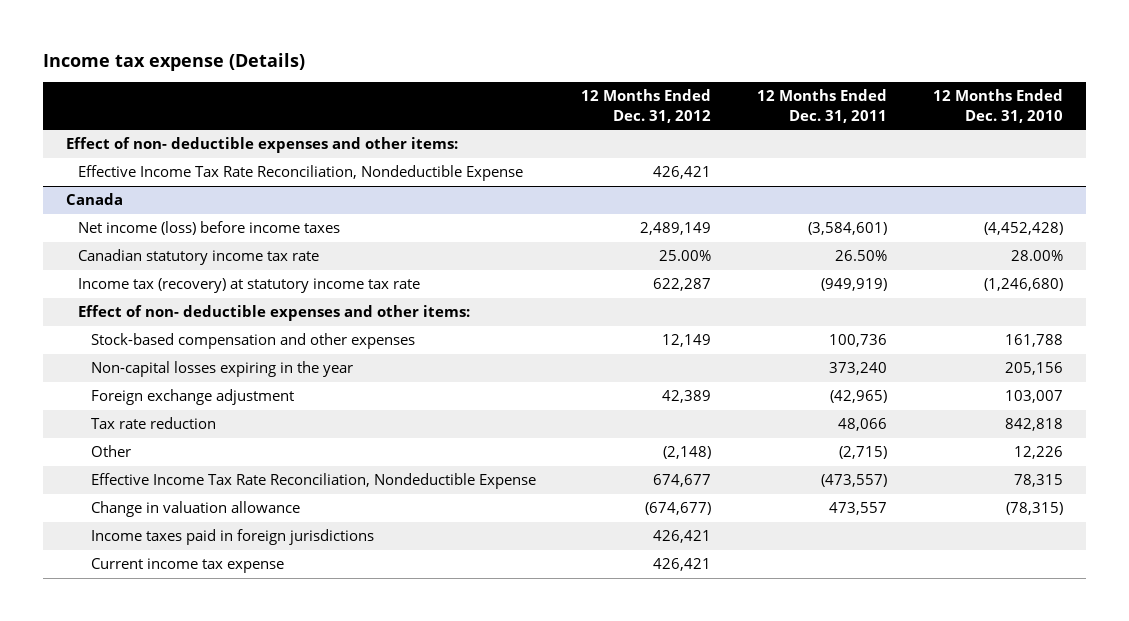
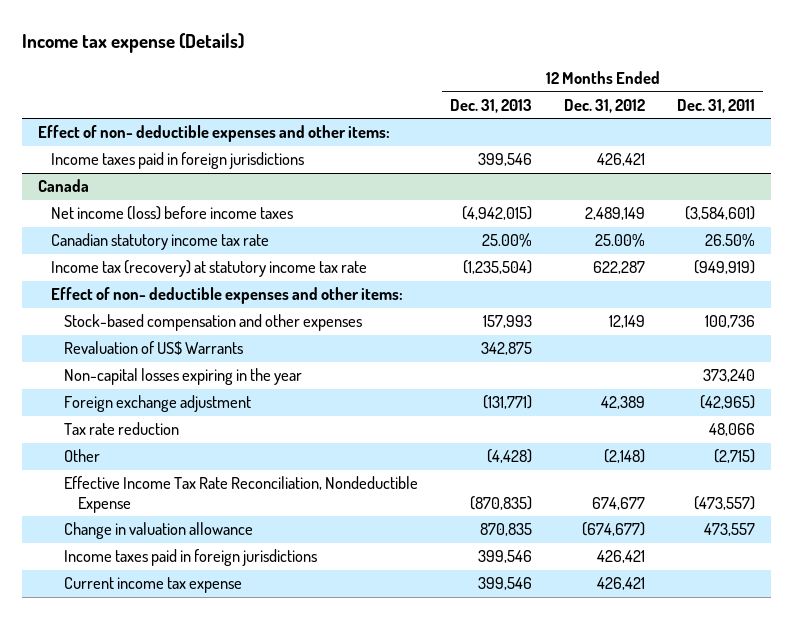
- | 12 Months Ended Dec. 31, 2012 | 12 Months Ended Dec. 31, 2011 | 12 Months Ended Dec. 31, 2010
+ | 12 Months Ended Dec. 31, 2013 | 12 Months Ended Dec. 31, 2012 | 12 Months Ended Dec. 31, 2011
- Effective Income Tax Rate Reconciliation, Nondeductible Expense | 426,421 | |
+ Income taxes paid in foreign jurisdictions | 399,546 | 426,421 |
@ Canada
+ Revaluation of US$ Warrants | 342,875 | |

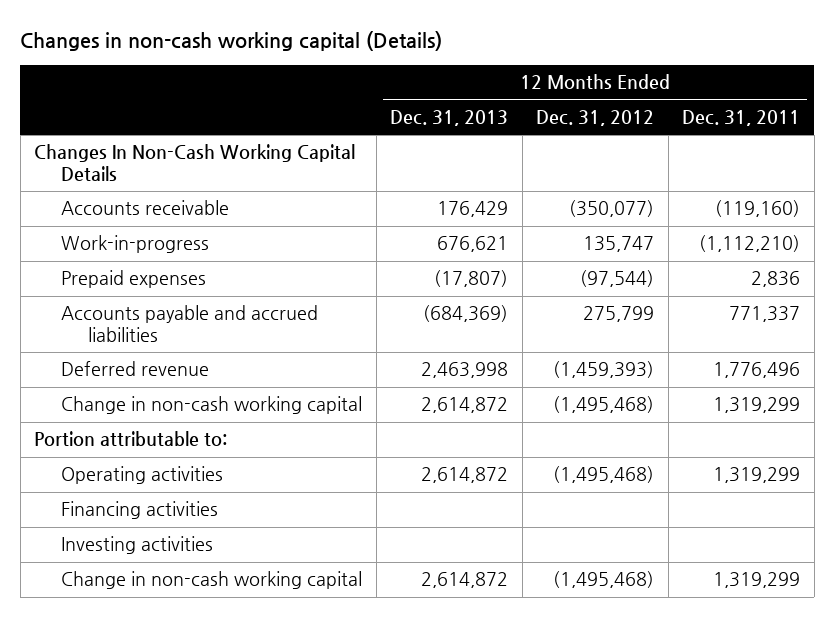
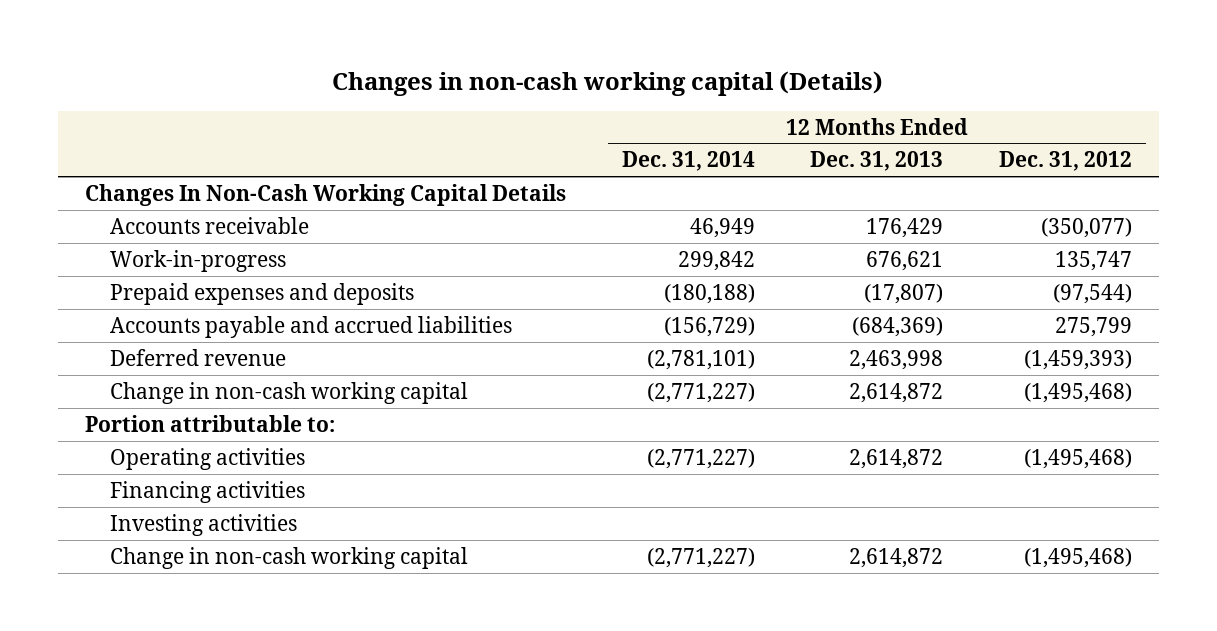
- | 12 Months Ended Dec. 31, 2013 | 12 Months Ended Dec. 31, 2012 | 12 Months Ended Dec. 31, 2011
+ | 12 Months Ended Dec. 31, 2014 | 12 Months Ended Dec. 31, 2013 | 12 Months Ended Dec. 31, 2012
- Prepaid expenses | (17,807) | (97,544) | 2,836
+ Prepaid expenses and deposits | (180,188) | (17,807) | (97,544)

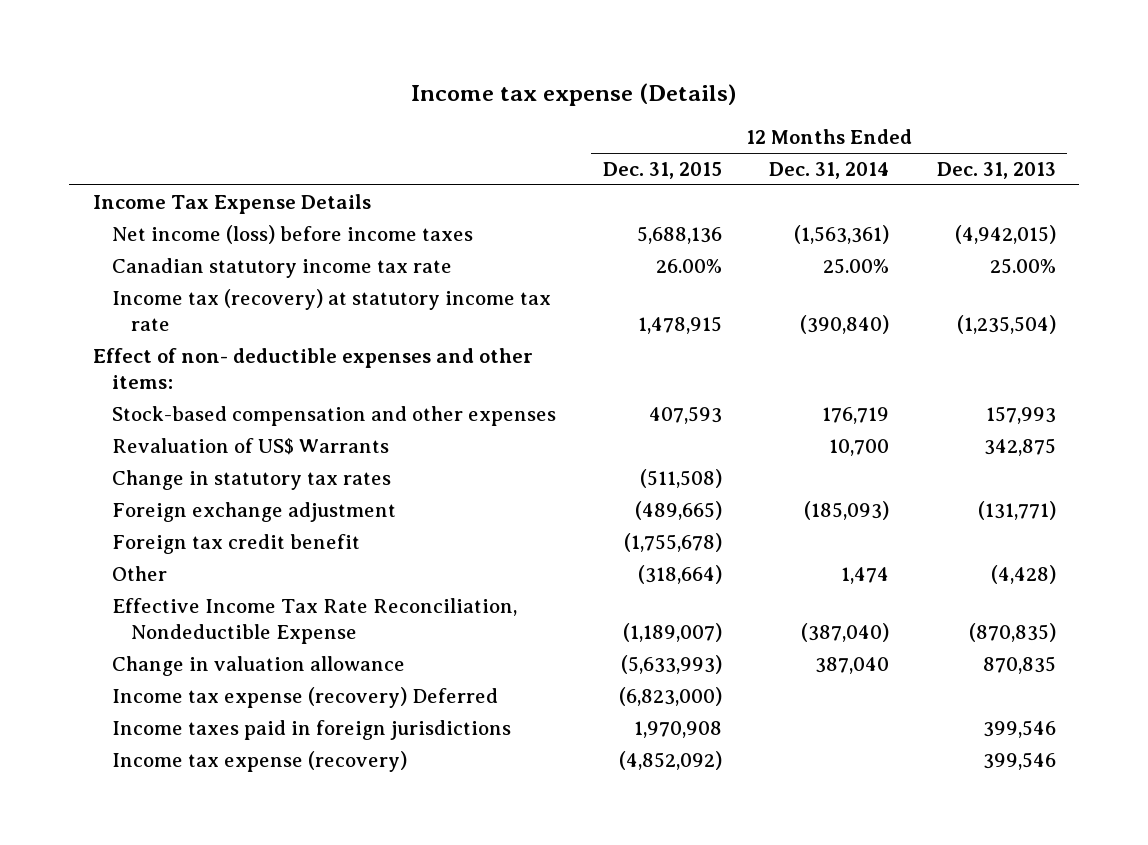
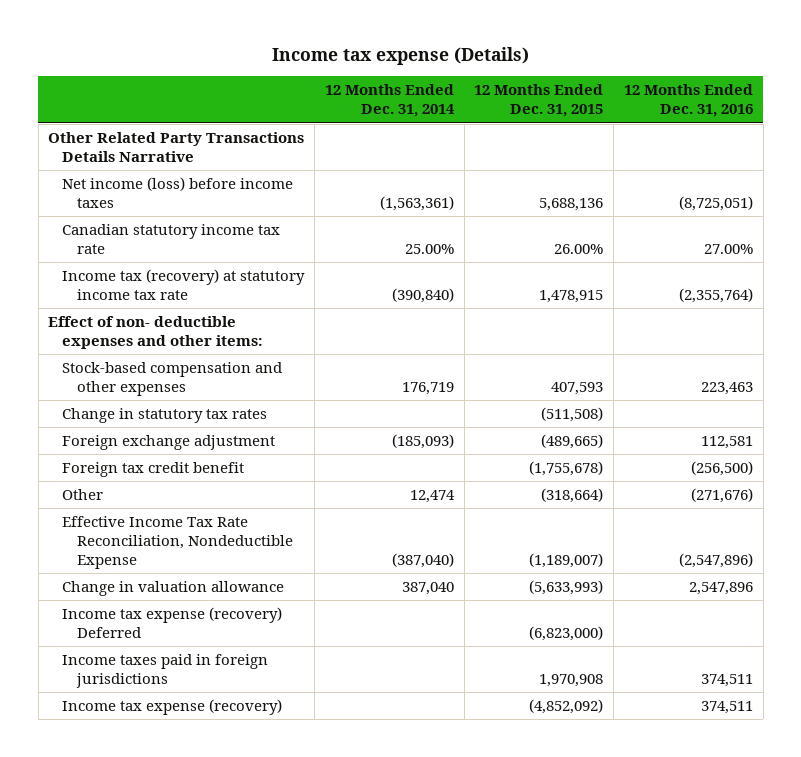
- | 12 Months Ended Dec. 31, 2015 | 12 Months Ended Dec. 31, 2014 | 12 Months Ended Dec. 31, 2013
+ | 12 Months Ended Dec. 31, 2014 | 12 Months Ended Dec. 31, 2015 | 12 Months Ended Dec. 31, 2016
- Income Tax Expense Details
+ Other Related Party Transactions Details Narrative
- Revaluation of US$ Warrants | | 10,700 | 342,875
- Other | (318,664) | 1,474 | (4,428)
+ Other | 12,474 | (318,664) | (271,676)

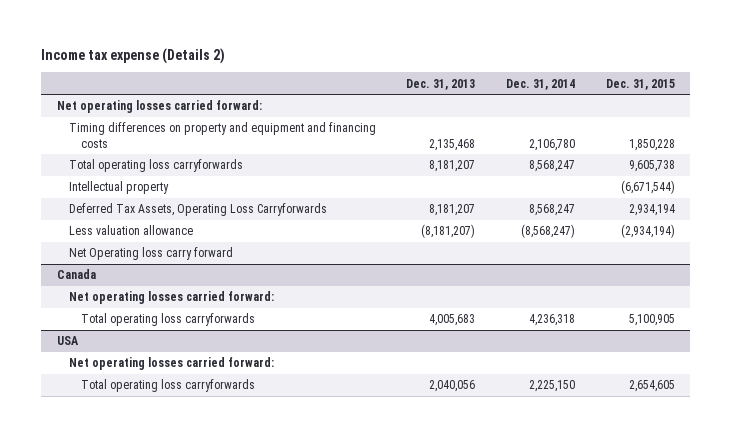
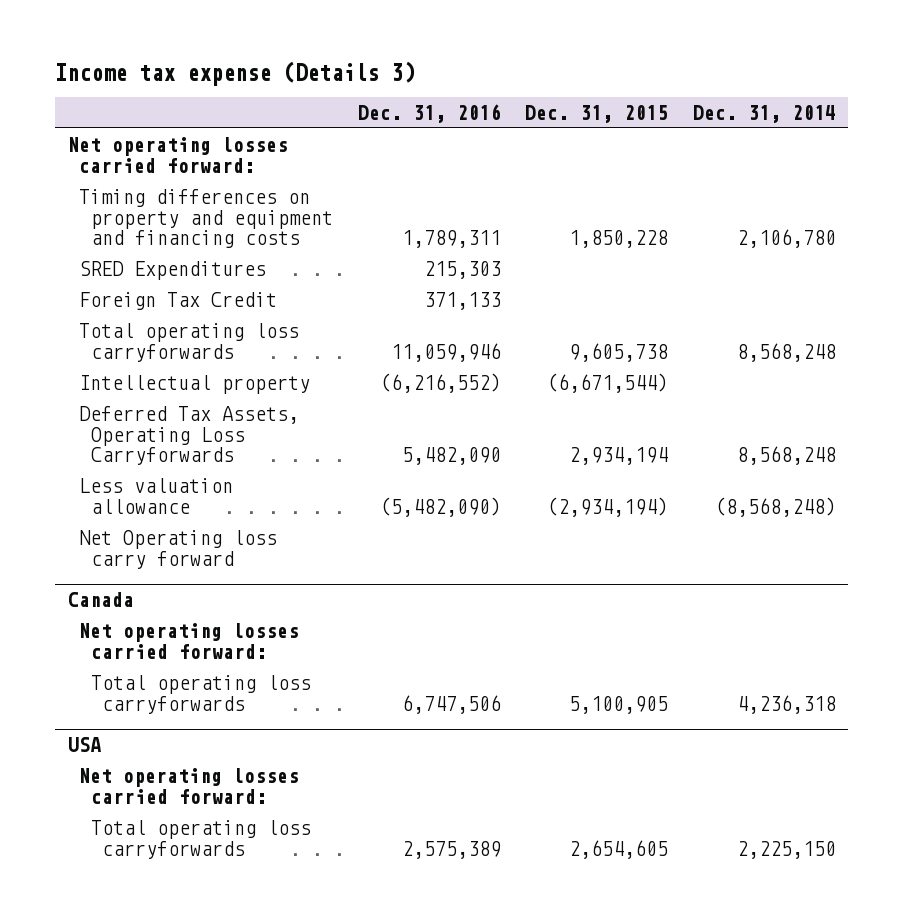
- Income tax expense (Details 2)
+ Income tax expense (Details 3)
- | Dec. 31, 2013 | Dec. 31, 2014 | Dec. 31, 2015
+ | Dec. 31, 2016 | Dec. 31, 2015 | Dec. 31, 2014
- Total operating loss carryforwards | 8,181,207 | 8,568,247 | 9,605,738
+ SRED Expenditures | 215,303 | |
+ Foreign Tax Credit | 371,133 | |
+ Total operating loss carryforwards | 11,059,946 | 9,605,738 | 8,568,248
- Deferred Tax Assets, Operating Loss Carryforwards | 8,181,207 | 8,568,247 | 2,934,194
- Less valuation allowance | (8,181,207) | (8,568,247) | (2,934,194)
+ Deferred Tax Assets, Operating Loss Carryforwards | 5,482,090 | 2,934,194 | 8,568,248
+ Less valuation allowance | (5,482,090) | (2,934,194) | (8,568,248)

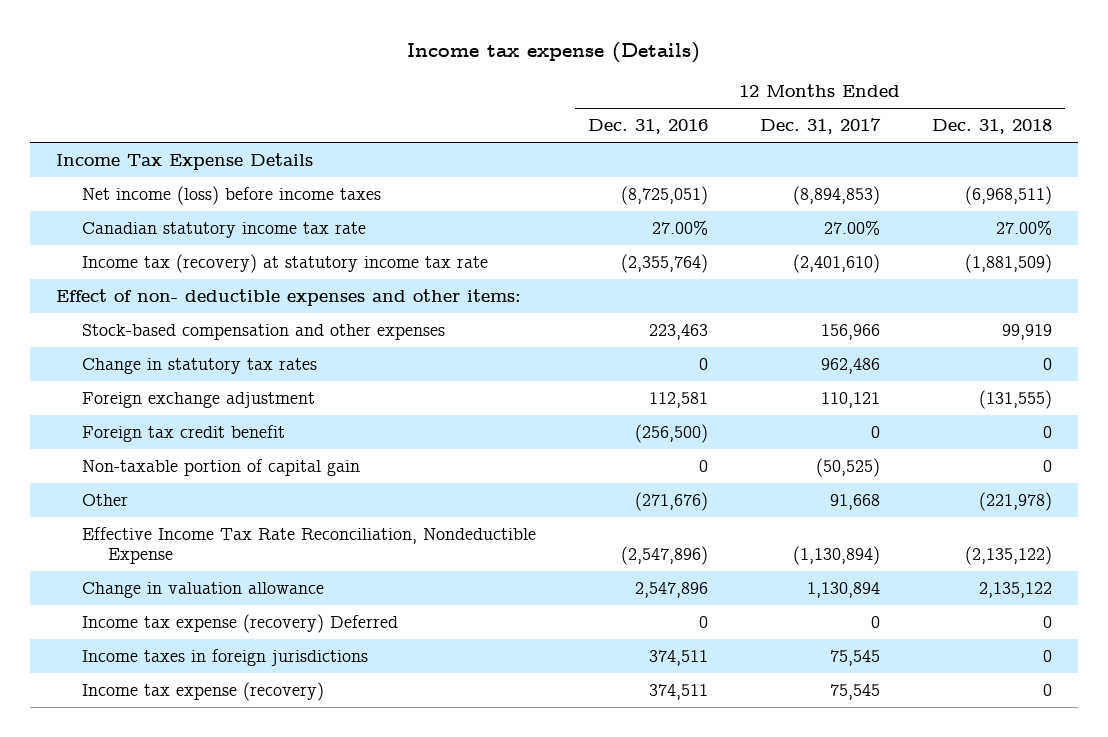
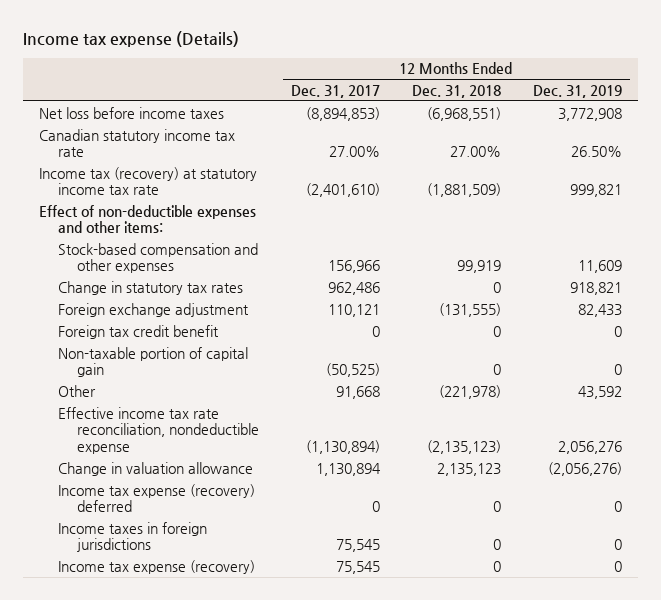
- | 12 Months Ended Dec. 31, 2016 | 12 Months Ended Dec. 31, 2017 | 12 Months Ended Dec. 31, 2018
+ | 12 Months Ended Dec. 31, 2017 | 12 Months Ended Dec. 31, 2018 | 12 Months Ended Dec. 31, 2019
- Income Tax Expense Details
- Net income (loss) before income taxes | (8,725,051) | (8,894,853) | (6,968,511)
+ Net loss before income taxes | (8,894,853) | (6,968,551) | 3,772,908
- Effect of non- deductible expenses and other items:
+ Effect of non-deductible expenses and other items:
- Effective Income Tax Rate Reconciliation, Nondeductible Expense | (2,547,896) | (1,130,894) | (2,135,122)
- Change in valuation allowance | 2,547,896 | 1,130,894 | 2,135,122
- Income tax expense (recovery) Deferred | 0 | 0 | 0
+ Effective income tax rate reconciliation, nondeductible expense | (1,130,894) | (2,135,123) | 2,056,276
+ Change in valuation allowance | 1,130,894 | 2,135,123 | (2,056,276)
+ Income tax expense (recovery) deferred | 0 | 0 | 0

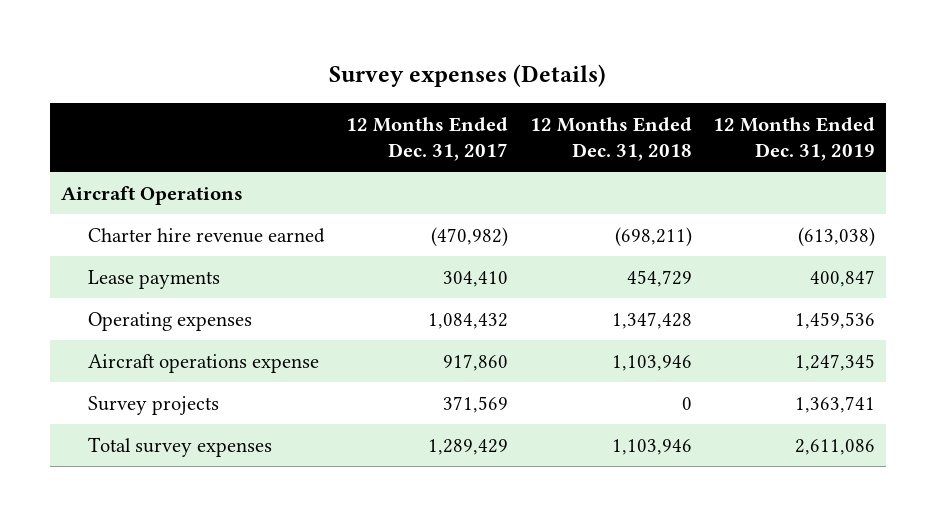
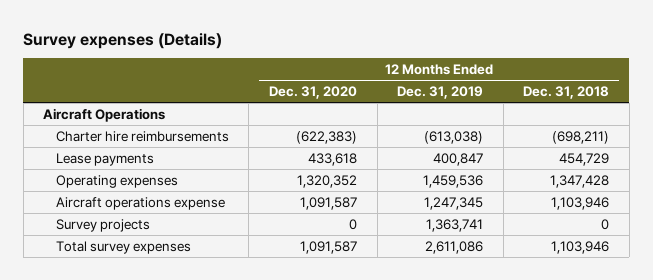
- | 12 Months Ended Dec. 31, 2017 | 12 Months Ended Dec. 31, 2018 | 12 Months Ended Dec. 31, 2019
+ | 12 Months Ended Dec. 31, 2020 | 12 Months Ended Dec. 31, 2019 | 12 Months Ended Dec. 31, 2018
- Charter hire revenue earned | (470,982) | (698,211) | (613,038)
+ Charter hire reimbursements | (622,383) | (613,038) | (698,211)

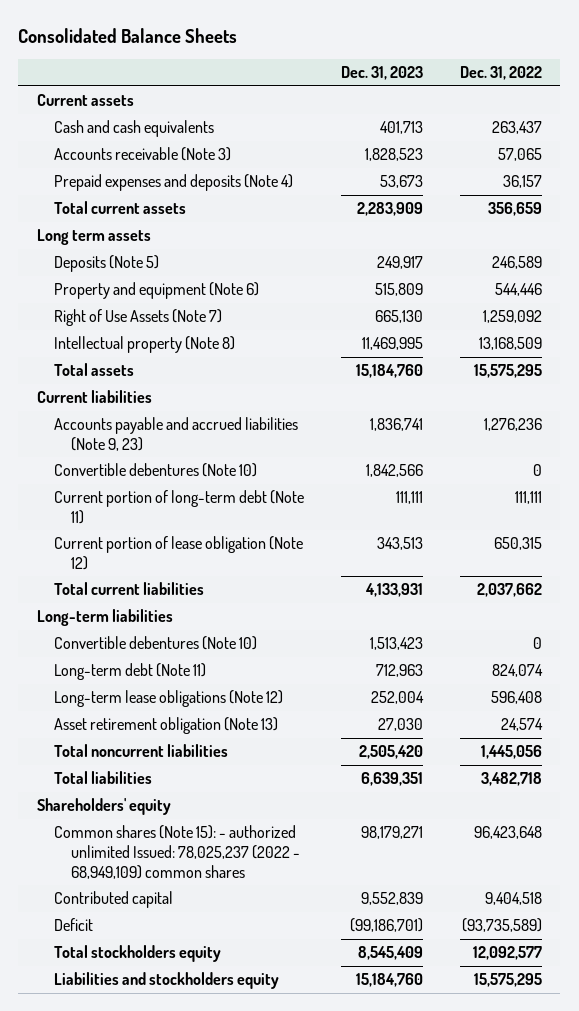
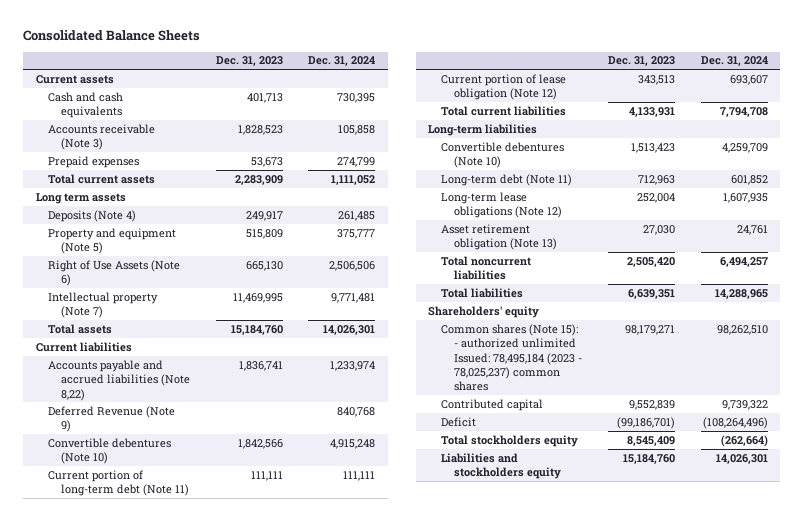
- | Dec. 31, 2023 | Dec. 31, 2022
+ | Dec. 31, 2023 | Dec. 31, 2024
- Prepaid expenses and deposits (Note 4) | 53,673 | 36,157
+ Prepaid expenses | 53,673 | 274,799
- Deposits (Note 5) | 249,917 | 246,589
- Property and equipment (Note 6) | 515,809 | 544,446
- Right of Use Assets (Note 7) | 665,130 | 1,259,092
- Intellectual property (Note 8) | 11,469,995 | 13,168,509
+ Deposits (Note 4) | 249,917 | 261,485
+ Property and equipment (Note 5) | 515,809 | 375,777
+ Right of Use Assets (Note 6) | 665,130 | 2,506,506
+ Intellectual property (Note 7) | 11,469,995 | 9,771,481
- Accounts payable and accrued liabilities (Note 9, 23) | 1,836,741 | 1,276,236
+ Accounts payable and accrued liabilities (Note 8,22) | 1,836,741 | 1,233,974
+ Deferred Revenue (Note 9) | | 840,768
- Common shares (Note 15): - authorized unlimited Issued: 78,025,237 (2022 - 68,949,109) common shares | 98,179,271 | 96,423,648
+ Common shares (Note 15): - authorized unlimited Issued: 78,495,184 (2023 - 78,025,237) common shares | 98,179,271 | 98,262,510

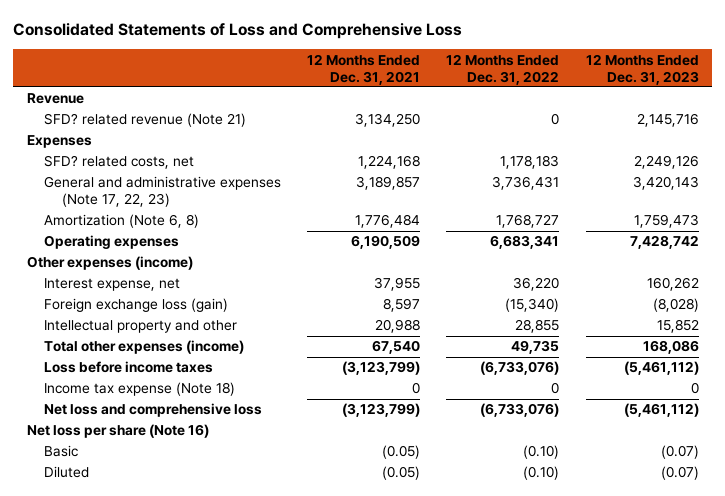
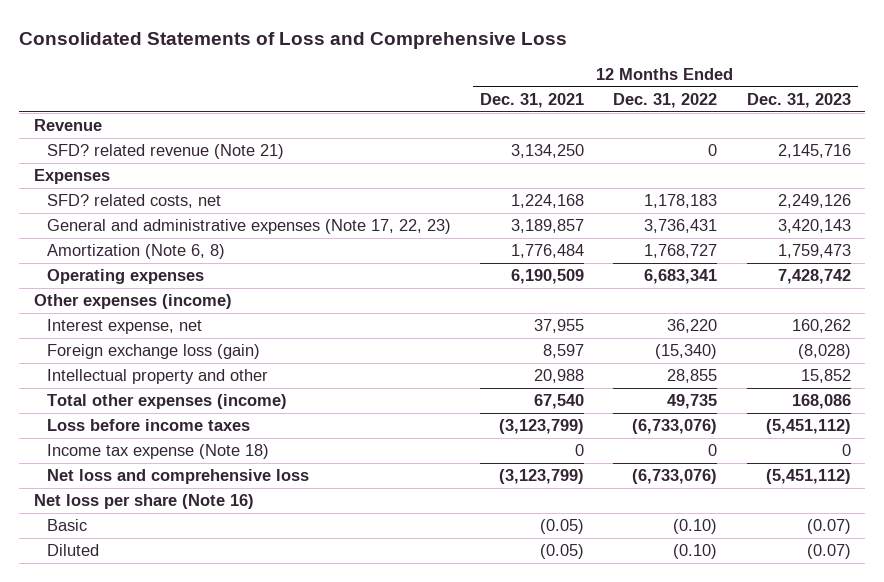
- Loss before income taxes | (3,123,799) | (6,733,076) | (5,461,112)
+ Loss before income taxes | (3,123,799) | (6,733,076) | (5,451,112)
- Net loss and comprehensive loss | (3,123,799) | (6,733,076) | (5,461,112)
+ Net loss and comprehensive loss | (3,123,799) | (6,733,076) | (5,451,112)

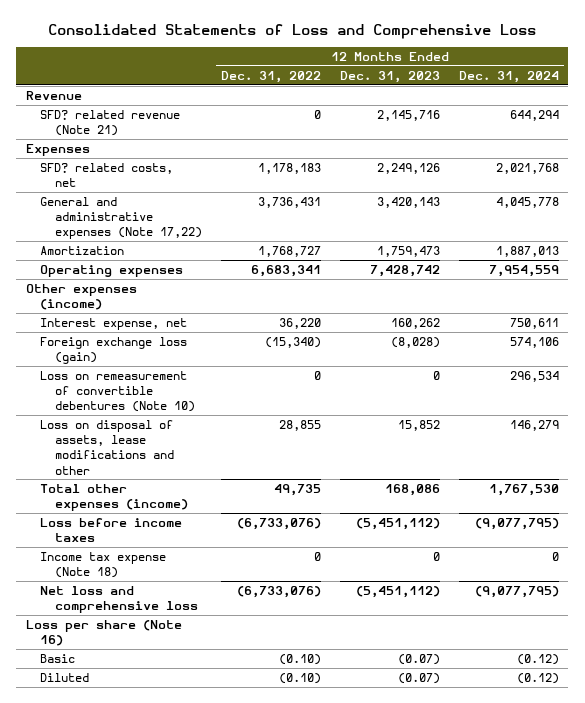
- | 12 Months Ended Dec. 31, 2021 | 12 Months Ended Dec. 31, 2022 | 12 Months Ended Dec. 31, 2023
+ | 12 Months Ended Dec. 31, 2022 | 12 Months Ended Dec. 31, 2023 | 12 Months Ended Dec. 31, 2024
- General and administrative expenses (Note 17, 22, 23) | 3,189,857 | 3,736,431 | 3,420,143
- Amortization (Note 6, 8) | 1,776,484 | 1,768,727 | 1,759,473
+ General and administrative expenses (Note 17,22) | 3,736,431 | 3,420,143 | 4,045,778
+ Amortization | 1,768,727 | 1,759,473 | 1,887,013
- Intellectual property and other | 20,988 | 28,855 | 15,852
+ Loss on remeasurement of convertible debentures (Note 10) | 0 | 0 | 296,534
+ Loss on disposal of assets, lease modifications and other | 28,855 | 15,852 | 146,279
- Net loss per share (Note 16)
+ Loss per share (Note 16)

